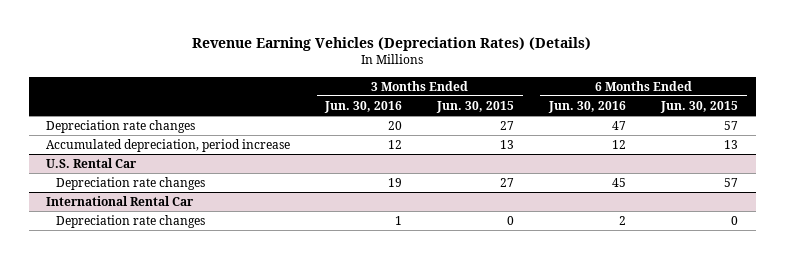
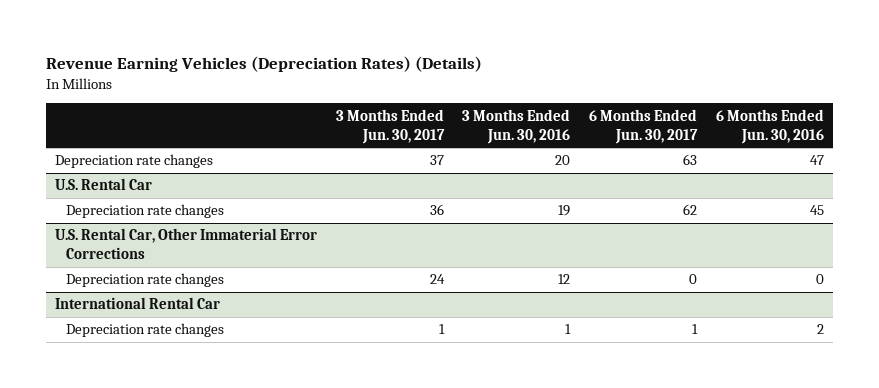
- | 3 Months Ended Jun. 30, 2016 | 3 Months Ended Jun. 30, 2015 | 6 Months Ended Jun. 30, 2016 | 6 Months Ended Jun. 30, 2015
+ | 3 Months Ended Jun. 30, 2017 | 3 Months Ended Jun. 30, 2016 | 6 Months Ended Jun. 30, 2017 | 6 Months Ended Jun. 30, 2016
- Accumulated depreciation, period increase | 12 | 13 | 12 | 13
+ U.S. Rental Car, Other Immaterial Error Corrections
+ Depreciation rate changes | 24 | 12 | 0 | 0

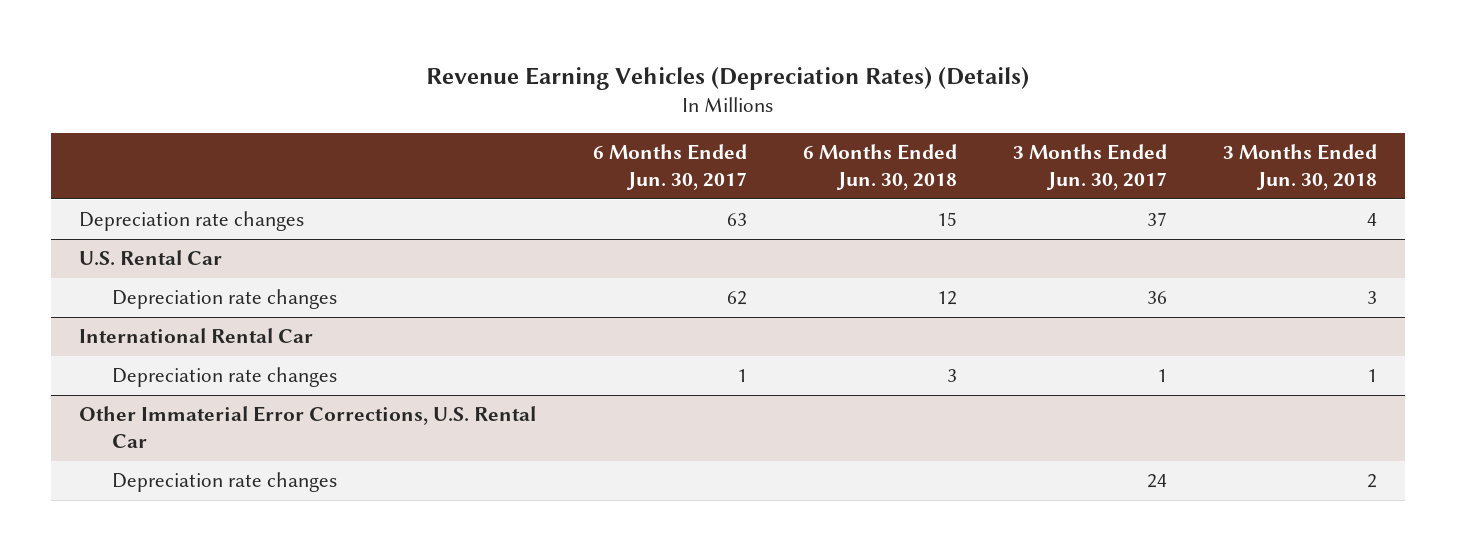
- | 3 Months Ended Jun. 30, 2017 | 3 Months Ended Jun. 30, 2016 | 6 Months Ended Jun. 30, 2017 | 6 Months Ended Jun. 30, 2016
+ | 6 Months Ended Jun. 30, 2017 | 6 Months Ended Jun. 30, 2018 | 3 Months Ended Jun. 30, 2017 | 3 Months Ended Jun. 30, 2018
- U.S. Rental Car, Other Immaterial Error Corrections
- Depreciation rate changes | 24 | 12 | 0 | 0
+ Other Immaterial Error Corrections, U.S. Rental Car
+ Depreciation rate changes | | | 24 | 2

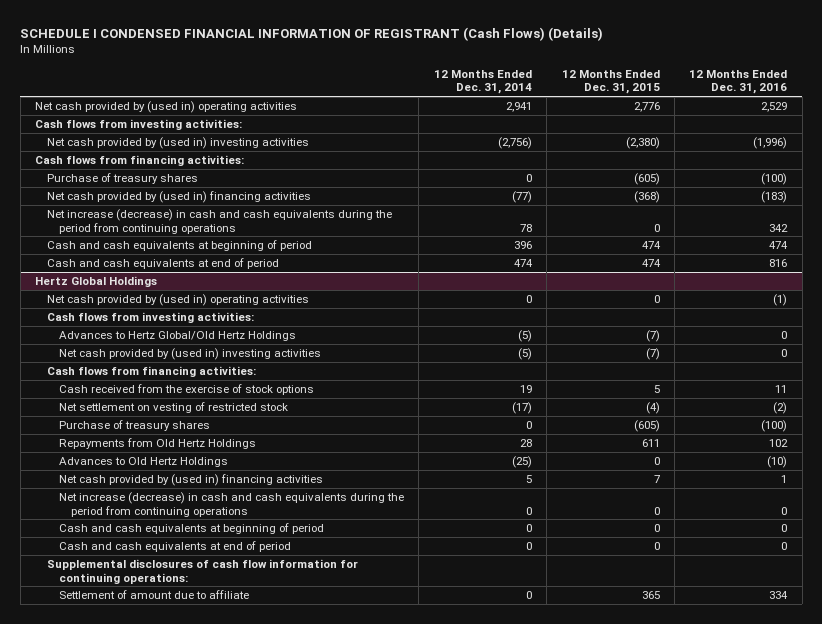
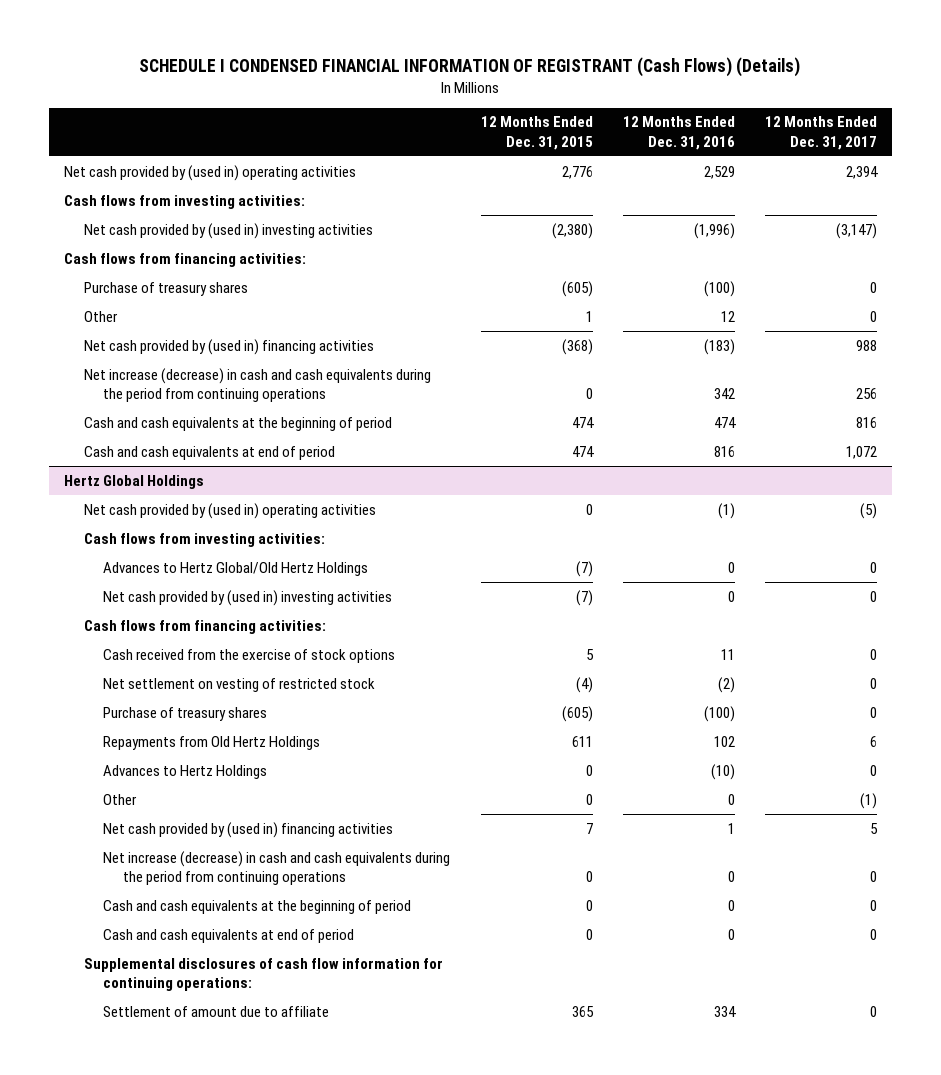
- | 12 Months Ended Dec. 31, 2014 | 12 Months Ended Dec. 31, 2015 | 12 Months Ended Dec. 31, 2016
+ | 12 Months Ended Dec. 31, 2015 | 12 Months Ended Dec. 31, 2016 | 12 Months Ended Dec. 31, 2017
+ Other | 1 | 12 | 0
- Cash and cash equivalents at beginning of period | 396 | 474 | 474
+ Cash and cash equivalents at the beginning of period | 474 | 474 | 816
@ Hertz Global Holdings
- Advances to Old Hertz Holdings | (25) | 0 | (10)
+ Advances to Hertz Holdings | 0 | (10) | 0
+ Other | 0 | 0 | (1)
- Cash and cash equivalents at beginning of period | 0 | 0 | 0
+ Cash and cash equivalents at the beginning of period | 0 | 0 | 0

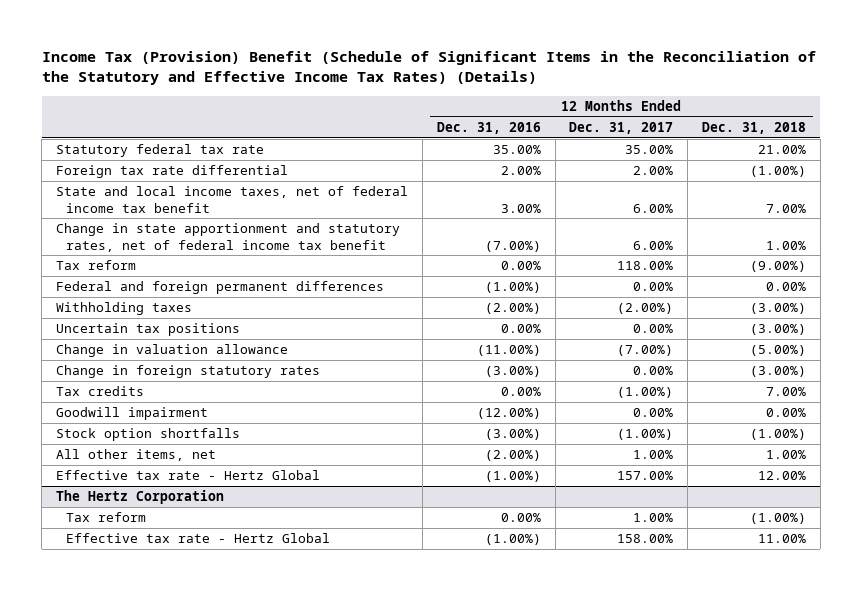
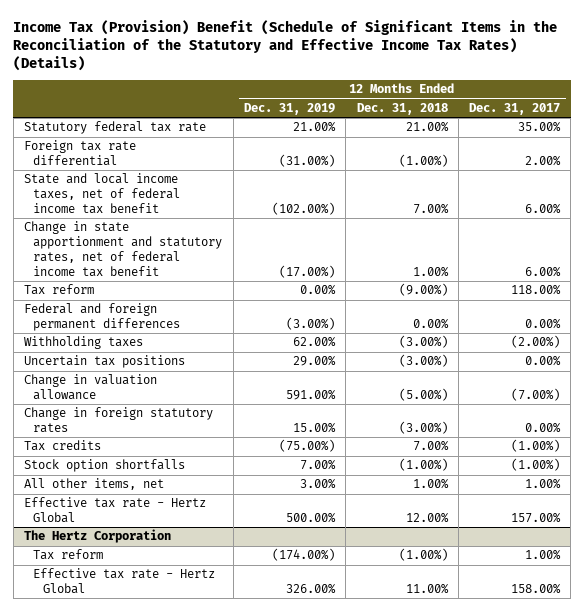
- | 12 Months Ended Dec. 31, 2016 | 12 Months Ended Dec. 31, 2017 | 12 Months Ended Dec. 31, 2018
+ | 12 Months Ended Dec. 31, 2019 | 12 Months Ended Dec. 31, 2018 | 12 Months Ended Dec. 31, 2017
- Goodwill impairment | (12.00%) | 0.00% | 0.00%

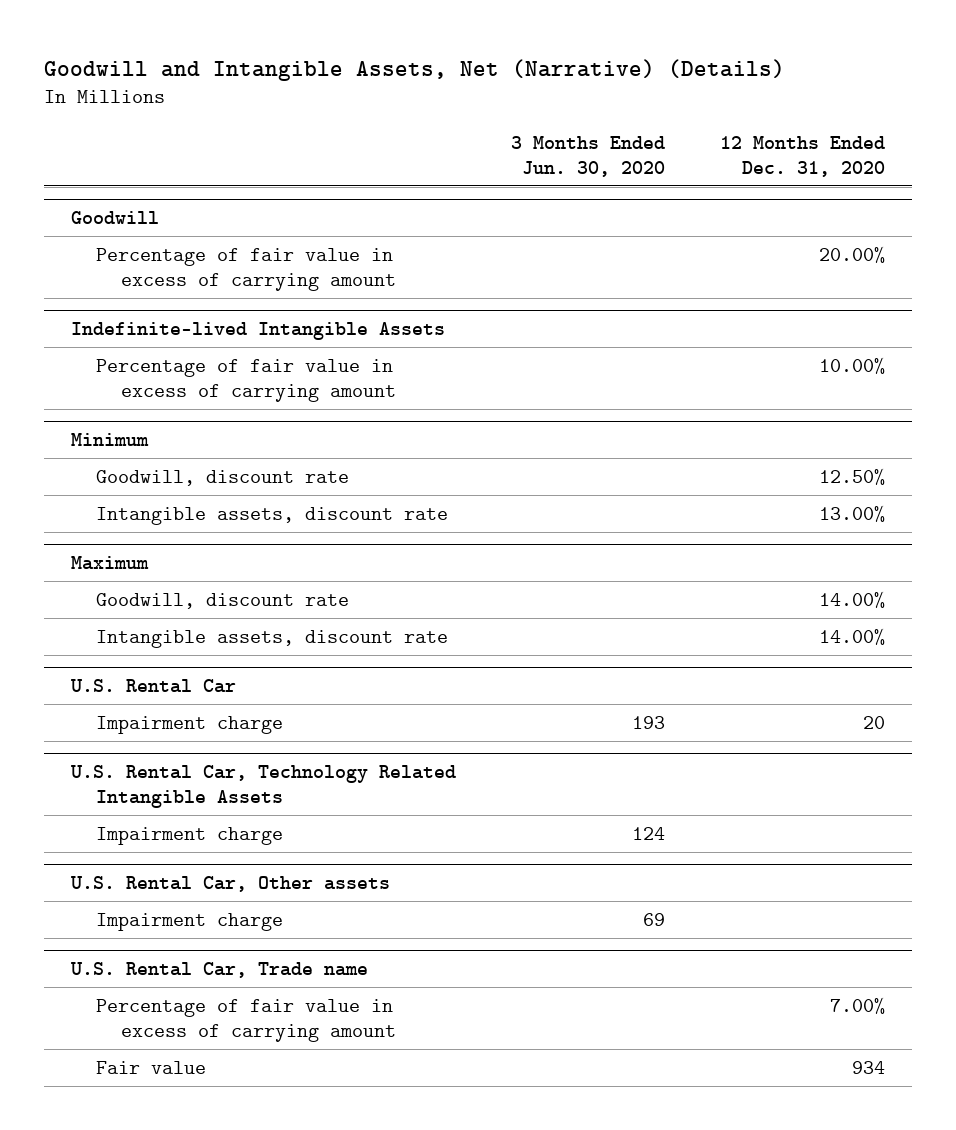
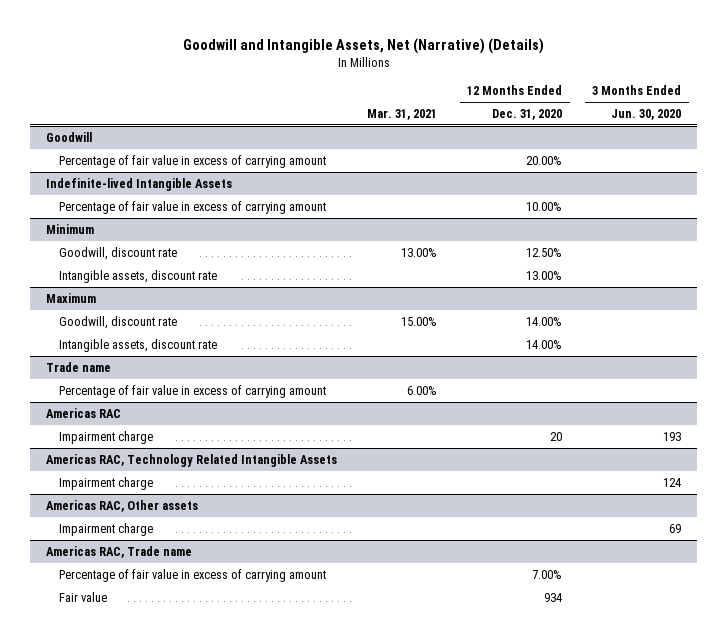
- | 3 Months Ended Jun. 30, 2020 | 12 Months Ended Dec. 31, 2020
+ | Mar. 31, 2021 | 12 Months Ended Dec. 31, 2020 | 3 Months Ended Jun. 30, 2020
- U.S. Rental Car
+ Trade name
+ Percentage of fair value in excess of carrying amount | 6.00% | |
+ Americas RAC
- U.S. Rental Car, Technology Related Intangible Assets
+ Americas RAC, Technology Related Intangible Assets
- U.S. Rental Car, Other assets
+ Americas RAC, Other assets
- U.S. Rental Car, Trade name
+ Americas RAC, Trade name

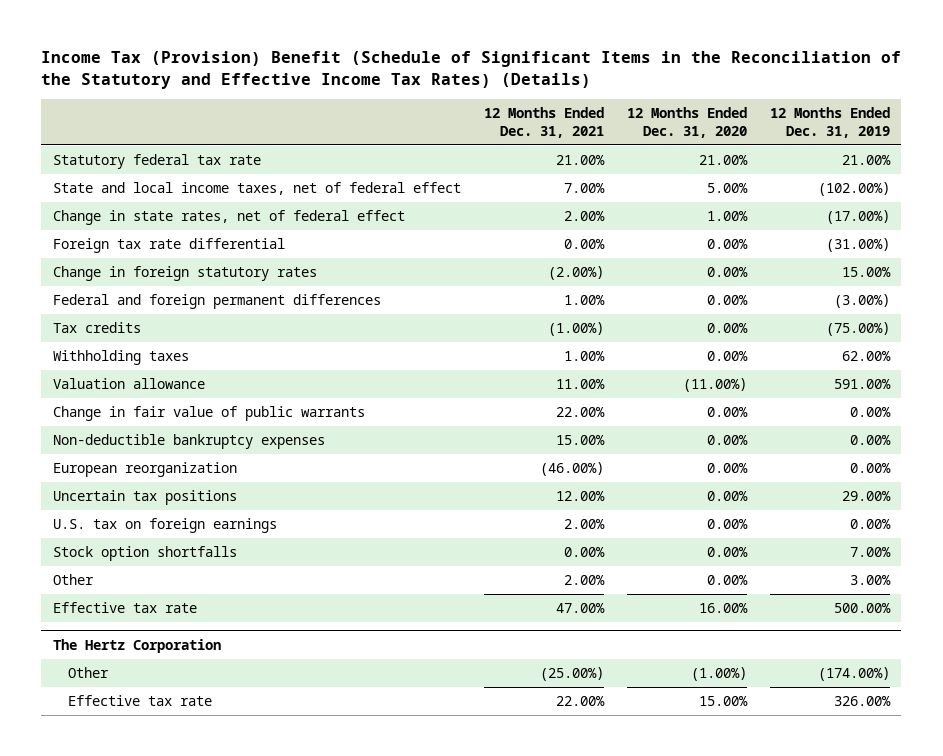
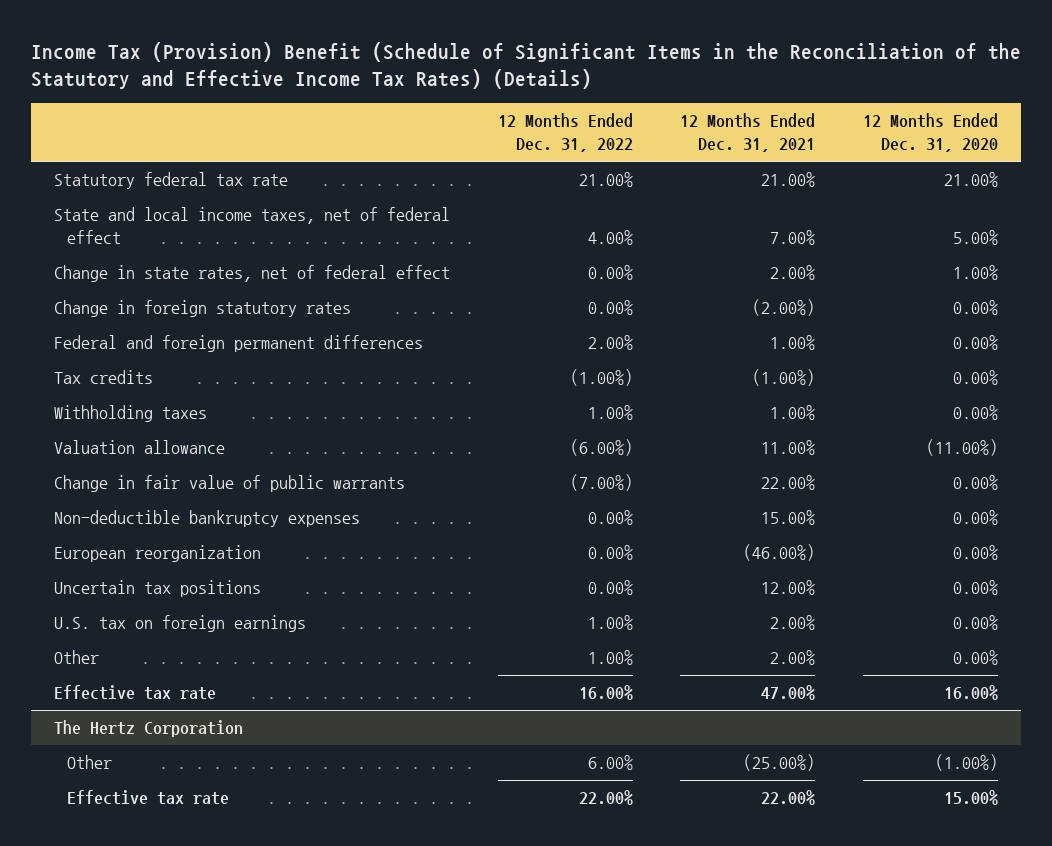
- | 12 Months Ended Dec. 31, 2021 | 12 Months Ended Dec. 31, 2020 | 12 Months Ended Dec. 31, 2019
+ | 12 Months Ended Dec. 31, 2022 | 12 Months Ended Dec. 31, 2021 | 12 Months Ended Dec. 31, 2020
- Foreign tax rate differential | 0.00% | 0.00% | (31.00%)
- Stock option shortfalls | 0.00% | 0.00% | 7.00%

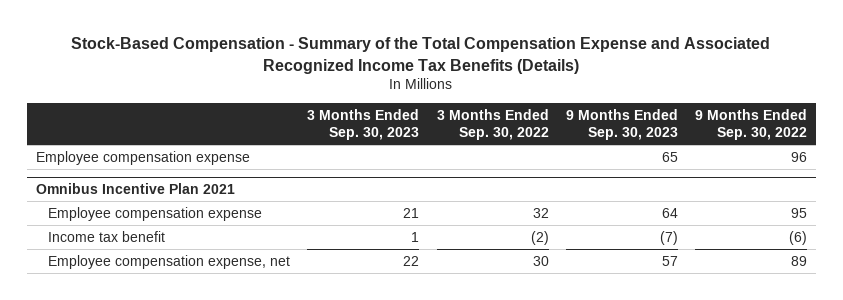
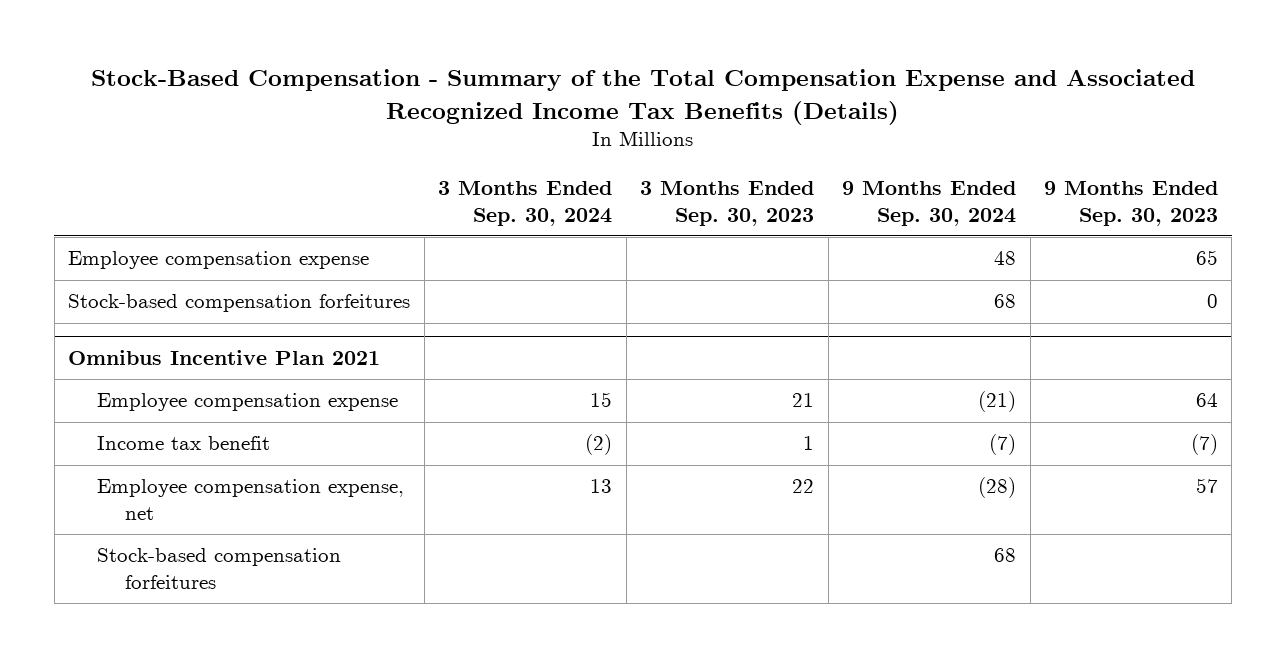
- | 3 Months Ended Sep. 30, 2023 | 3 Months Ended Sep. 30, 2022 | 9 Months Ended Sep. 30, 2023 | 9 Months Ended Sep. 30, 2022
+ | 3 Months Ended Sep. 30, 2024 | 3 Months Ended Sep. 30, 2023 | 9 Months Ended Sep. 30, 2024 | 9 Months Ended Sep. 30, 2023
+ Stock-based compensation forfeitures | | | 68 | 0
@ Omnibus Incentive Plan 2021
+ Stock-based compensation forfeitures | | | 68 |

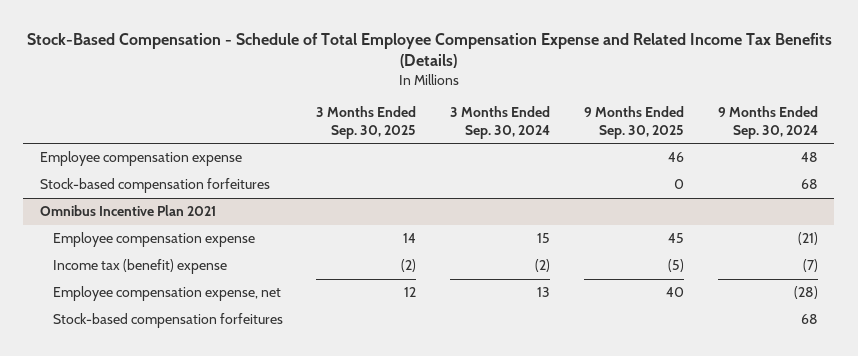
- Stock-Based Compensation - Summary of the Total Compensation Expense and Associated Recognized Income Tax Benefits (Details)
+ Stock-Based Compensation - Schedule of Total Employee Compensation Expense and Related Income Tax Benefits (Details)
- | 3 Months Ended Sep. 30, 2024 | 3 Months Ended Sep. 30, 2023 | 9 Months Ended Sep. 30, 2024 | 9 Months Ended Sep. 30, 2023
+ | 3 Months Ended Sep. 30, 2025 | 3 Months Ended Sep. 30, 2024 | 9 Months Ended Sep. 30, 2025 | 9 Months Ended Sep. 30, 2024
@ Omnibus Incentive Plan 2021
- Income tax benefit | (2) | 1 | (7) | (7)
+ Income tax (benefit) expense | (2) | (2) | (5) | (7)

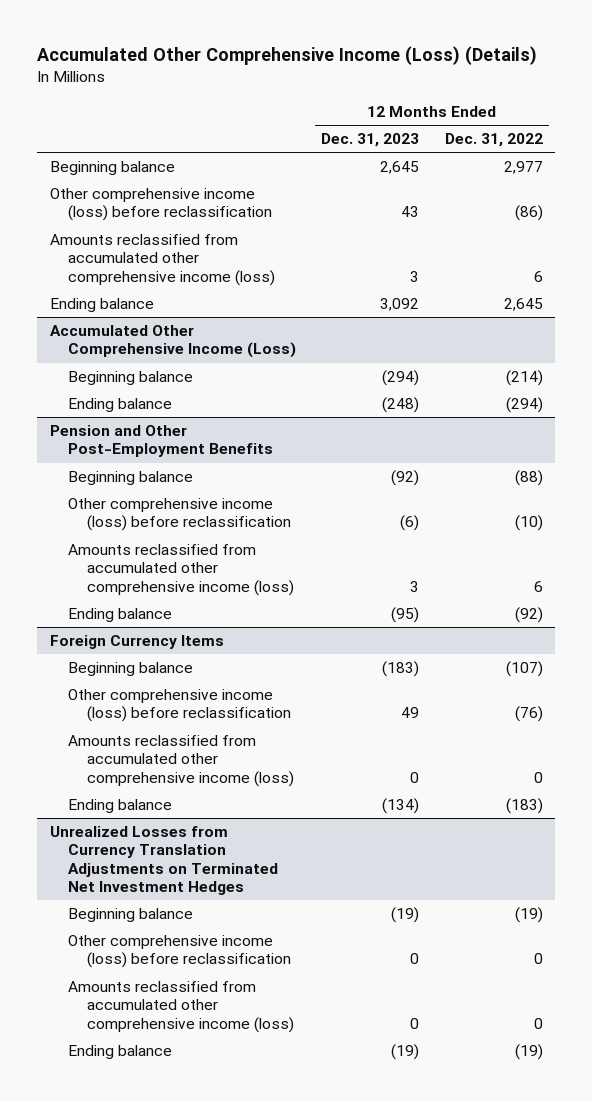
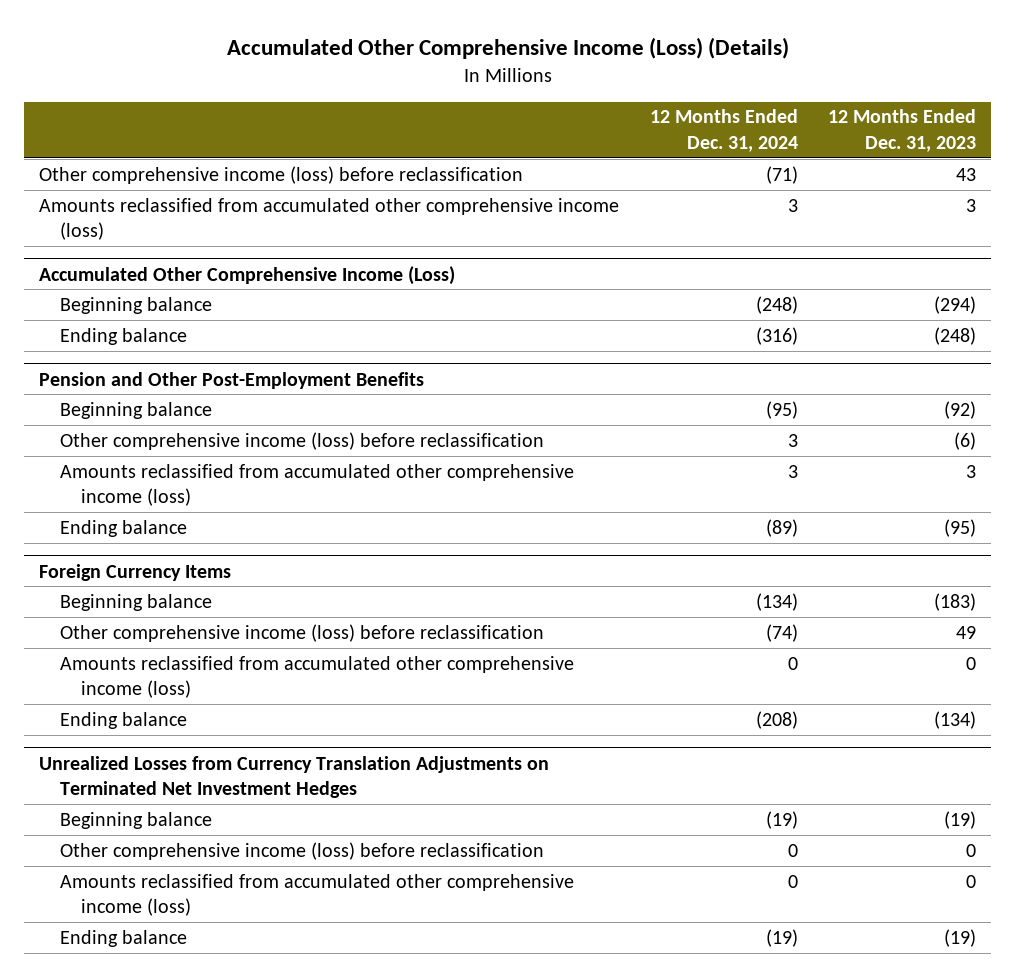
- | 12 Months Ended Dec. 31, 2023 | 12 Months Ended Dec. 31, 2022
+ | 12 Months Ended Dec. 31, 2024 | 12 Months Ended Dec. 31, 2023
- Beginning balance | 2,645 | 2,977
- Ending balance | 3,092 | 2,645

